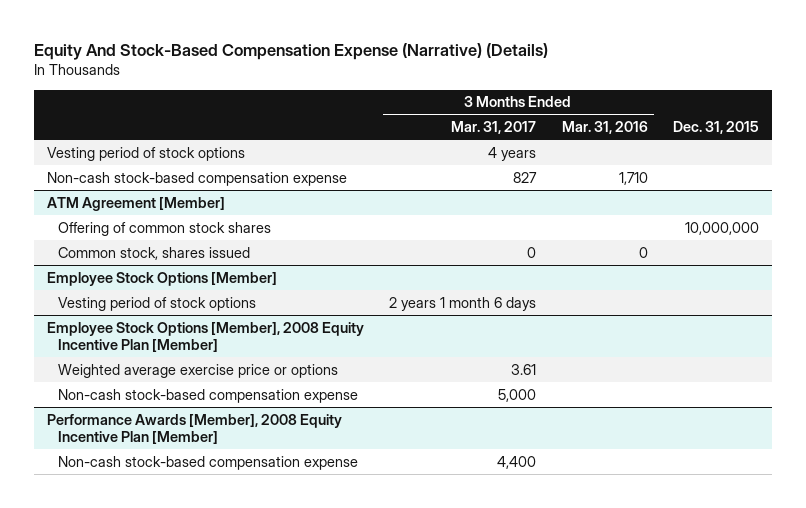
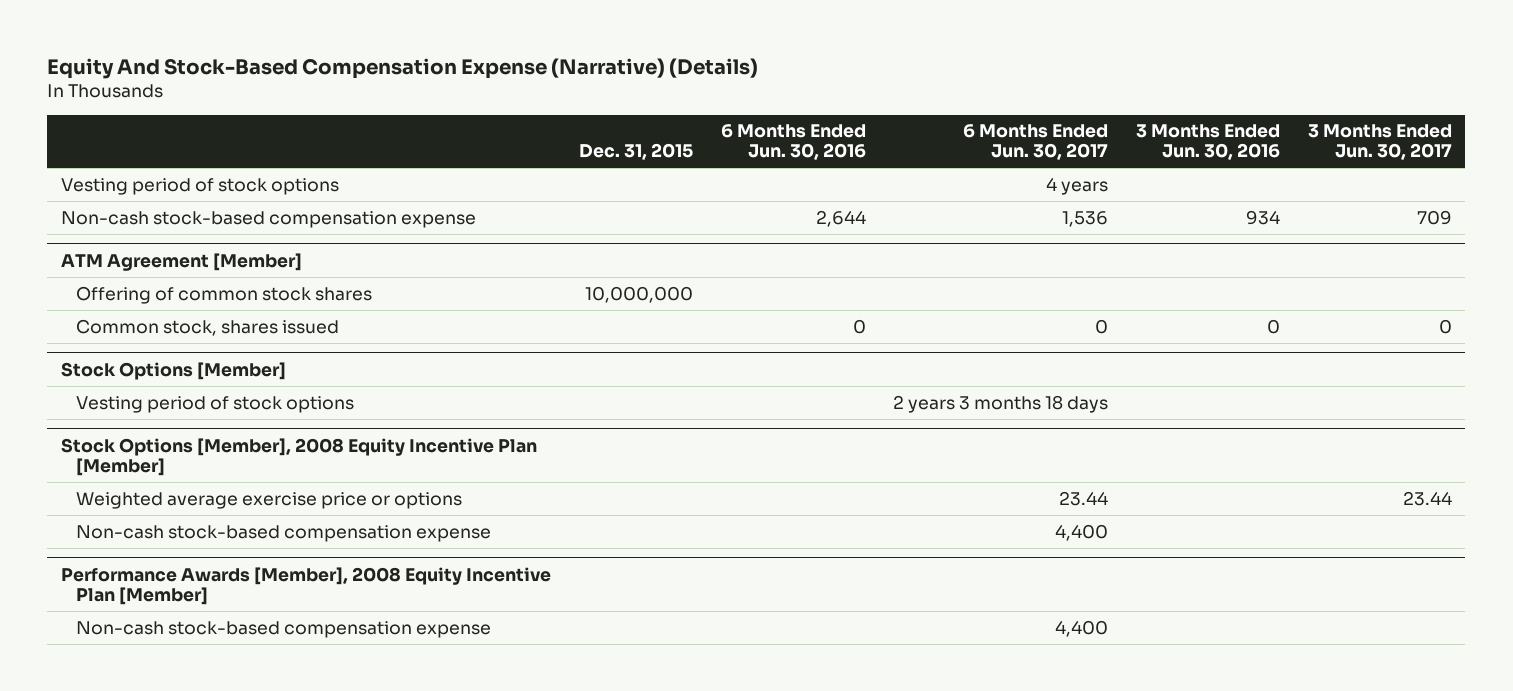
- | 3 Months Ended Mar. 31, 2017 | 3 Months Ended Mar. 31, 2016 | Dec. 31, 2015
+ | Dec. 31, 2015 | 6 Months Ended Jun. 30, 2016 | 6 Months Ended Jun. 30, 2017 | 3 Months Ended Jun. 30, 2016 | 3 Months Ended Jun. 30, 2017
- Employee Stock Options [Member]
+ Stock Options [Member]
- Employee Stock Options [Member], 2008 Equity Incentive Plan [Member]
+ Stock Options [Member], 2008 Equity Incentive Plan [Member]

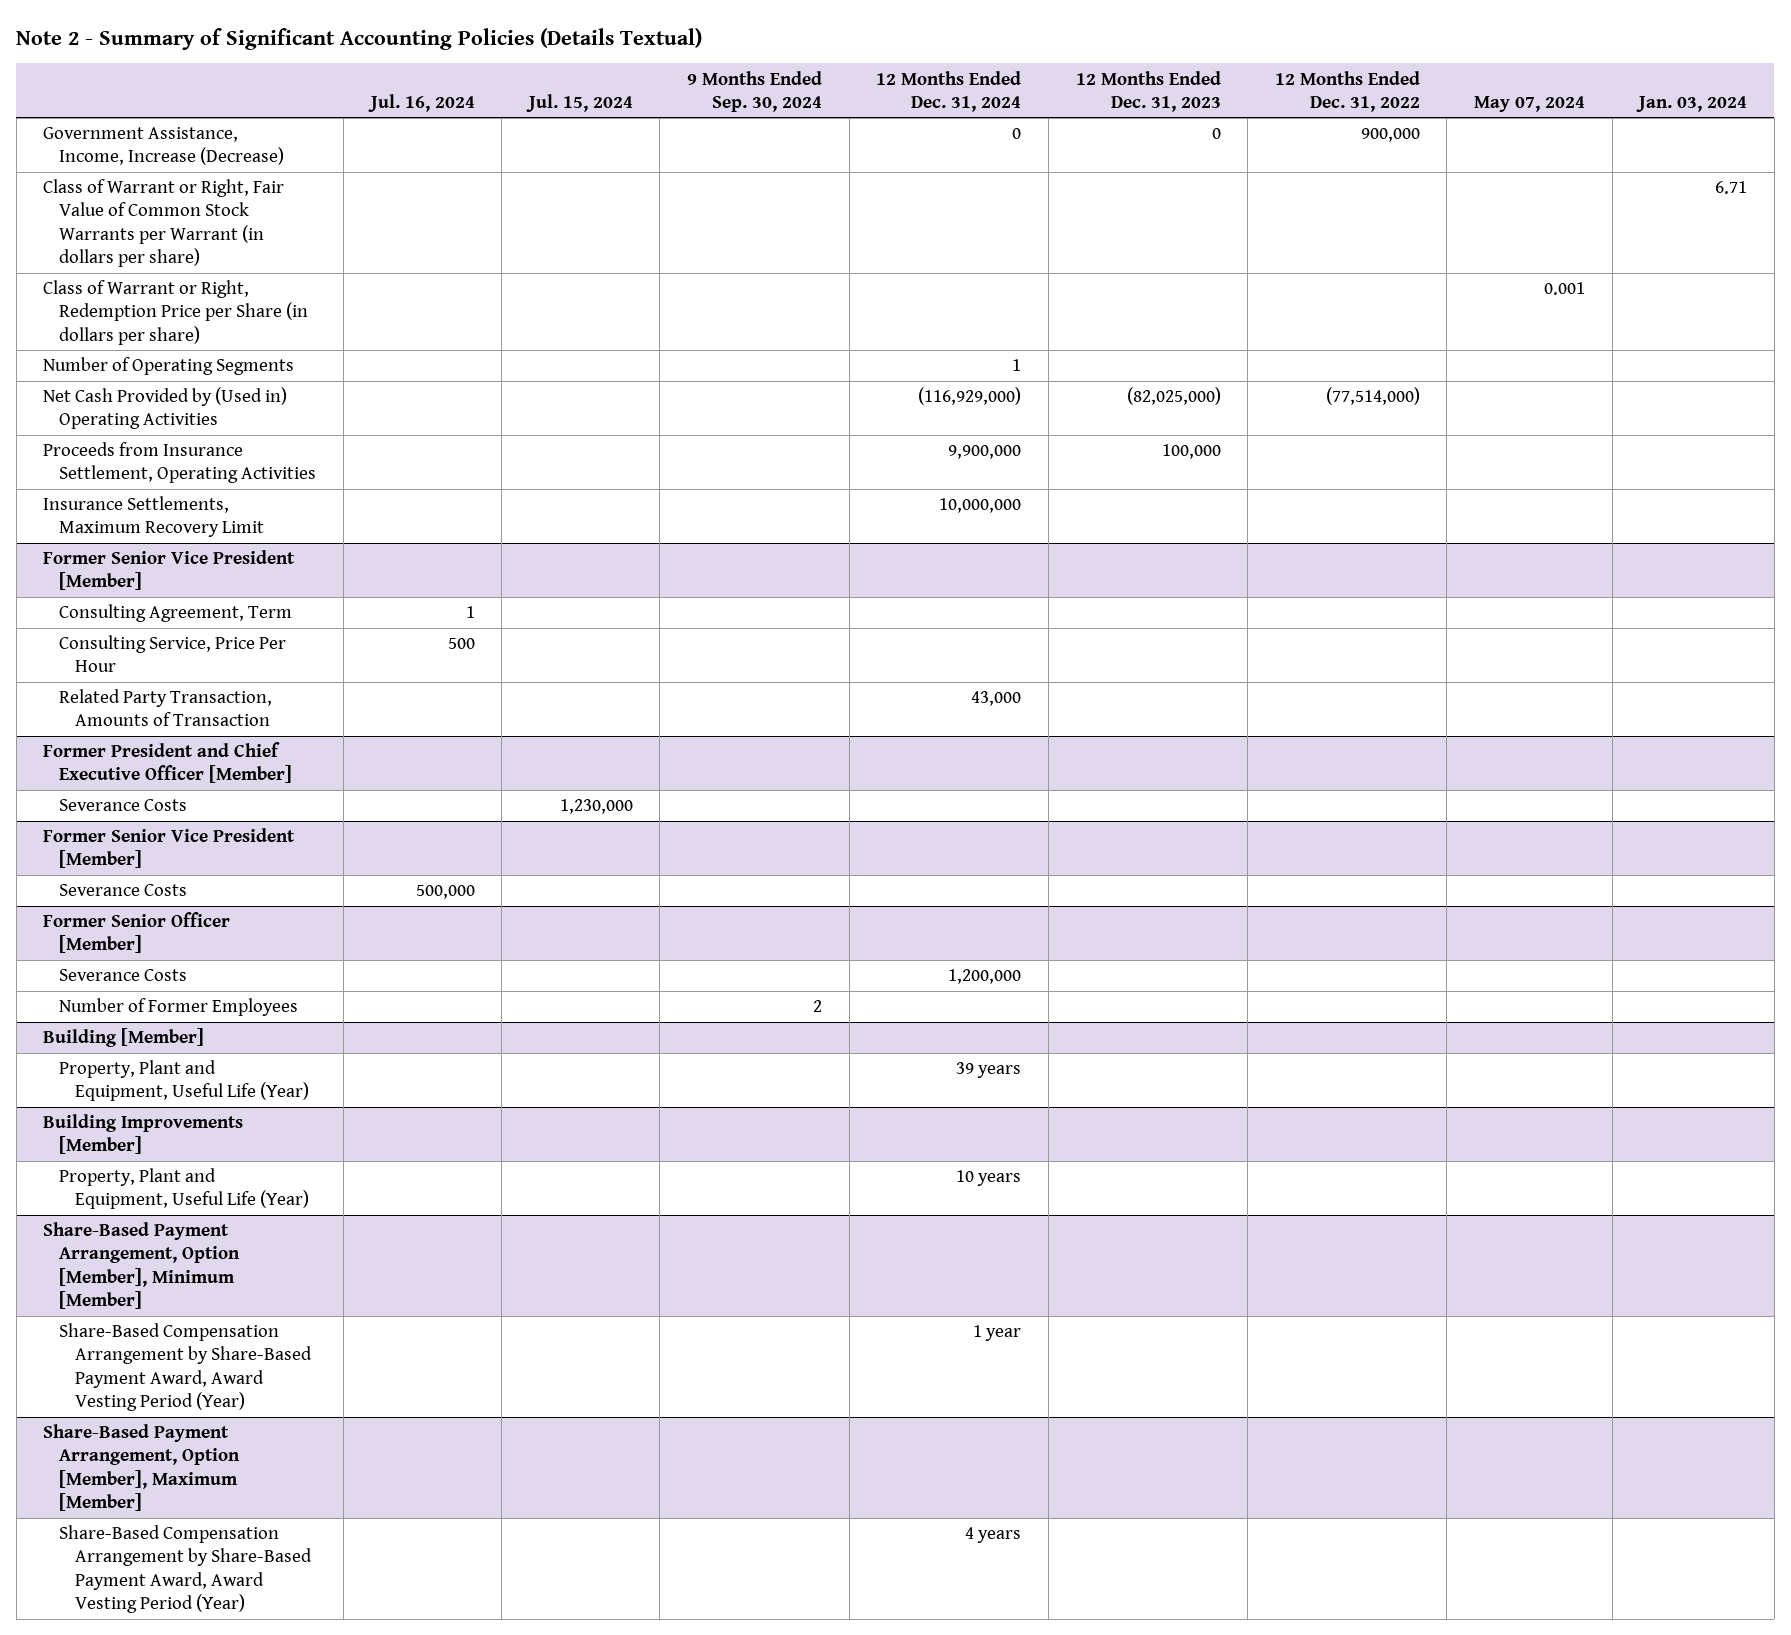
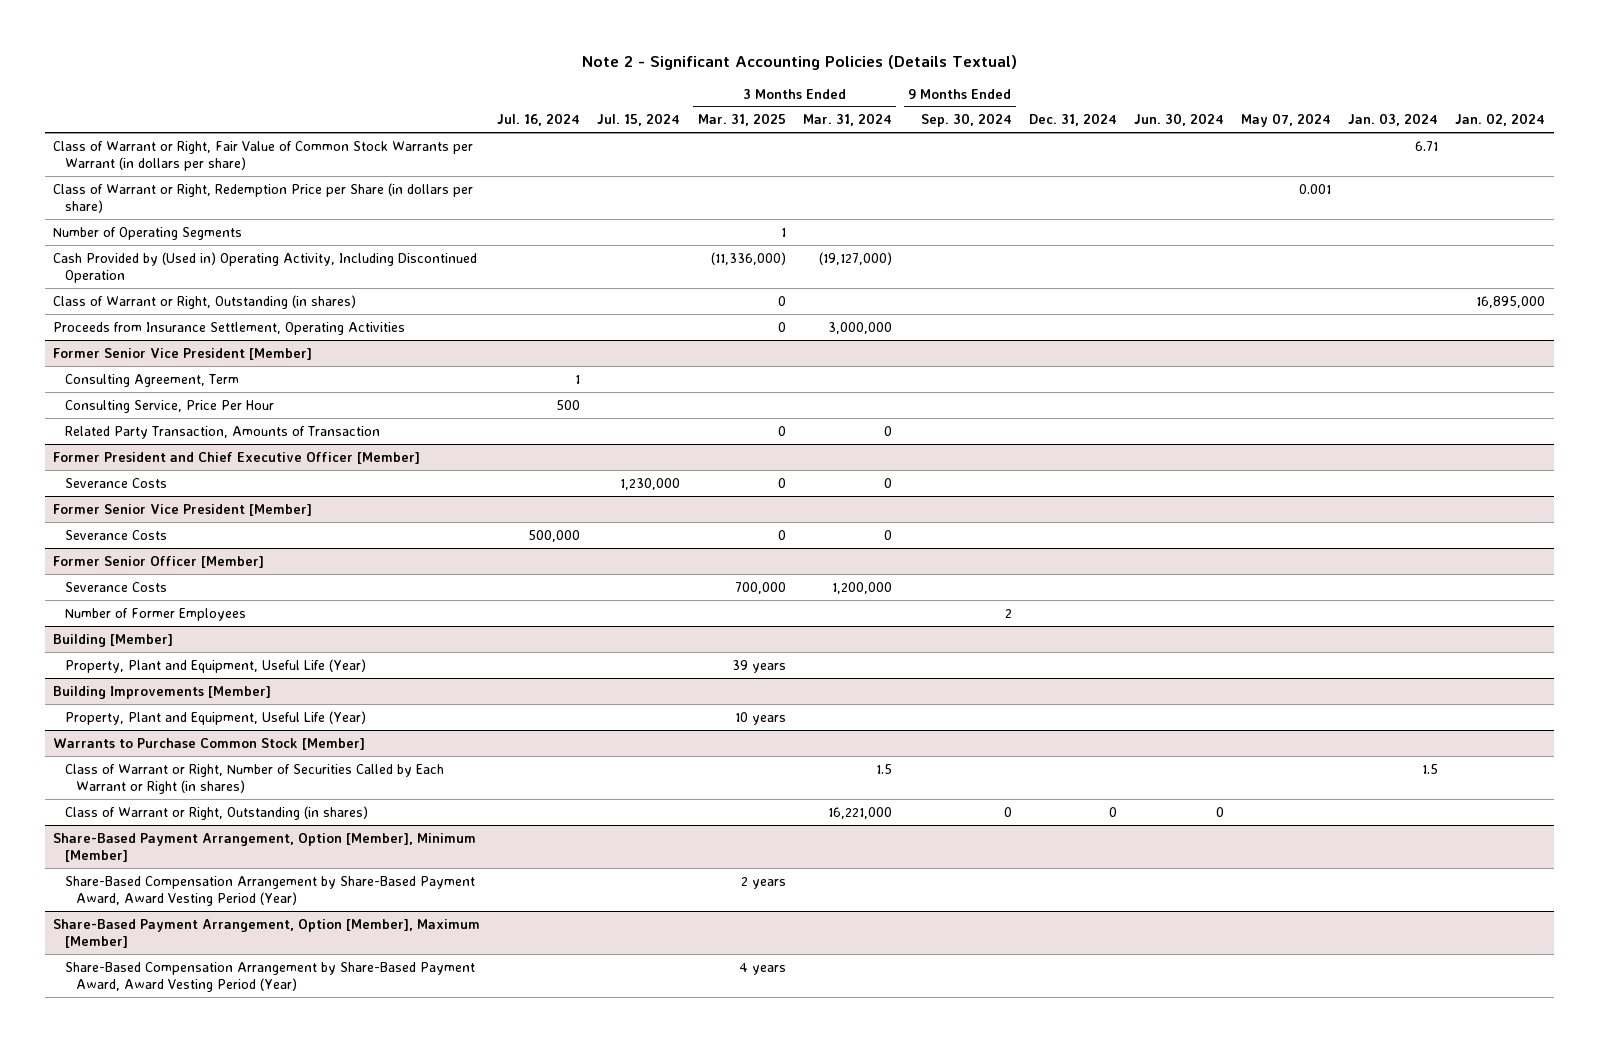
- Note 2 - Summary of Significant Accounting Policies (Details Textual)
+ Note 2 - Significant Accounting Policies (Details Textual)
- | Jul. 16, 2024 | Jul. 15, 2024 | 9 Months Ended Sep. 30, 2024 | 12 Months Ended Dec. 31, 2024 | 12 Months Ended Dec. 31, 2023 | 12 Months Ended Dec. 31, 2022 | May 07, 2024 | Jan. 03, 2024
+ | Jul. 16, 2024 | Jul. 15, 2024 | 3 Months Ended Mar. 31, 2025 | 3 Months Ended Mar. 31, 2024 | 9 Months Ended Sep. 30, 2024 | Dec. 31, 2024 | Jun. 30, 2024 | May 07, 2024 | Jan. 03, 2024 | Jan. 02, 2024
- Government Assistance, Income, Increase (Decrease) | | | | 0 | 0 | 900,000 | |
- Net Cash Provided by (Used in) Operating Activities | | | | (116,929,000) | (82,025,000) | (77,514,000) | |
+ Cash Provided by (Used in) Operating Activity, Including Discontinued Operation | | | (11,336,000) | (19,127,000) | | | | | |
+ Class of Warrant or Right, Outstanding (in shares) | | | 0 | | | | | | | 16,895,000
- Insurance Settlements, Maximum Recovery Limit | | | | 10,000,000 | | | |
+ Warrants to Purchase Common Stock [Member]
+ Class of Warrant or Right, Number of Securities Called by Each Warrant or Right (in shares) | | | | 1.5 | | | | | 1.5 |
+ Class of Warrant or Right, Outstanding (in shares) | | | | 16,221,000 | 0 | 0 | 0 | | |

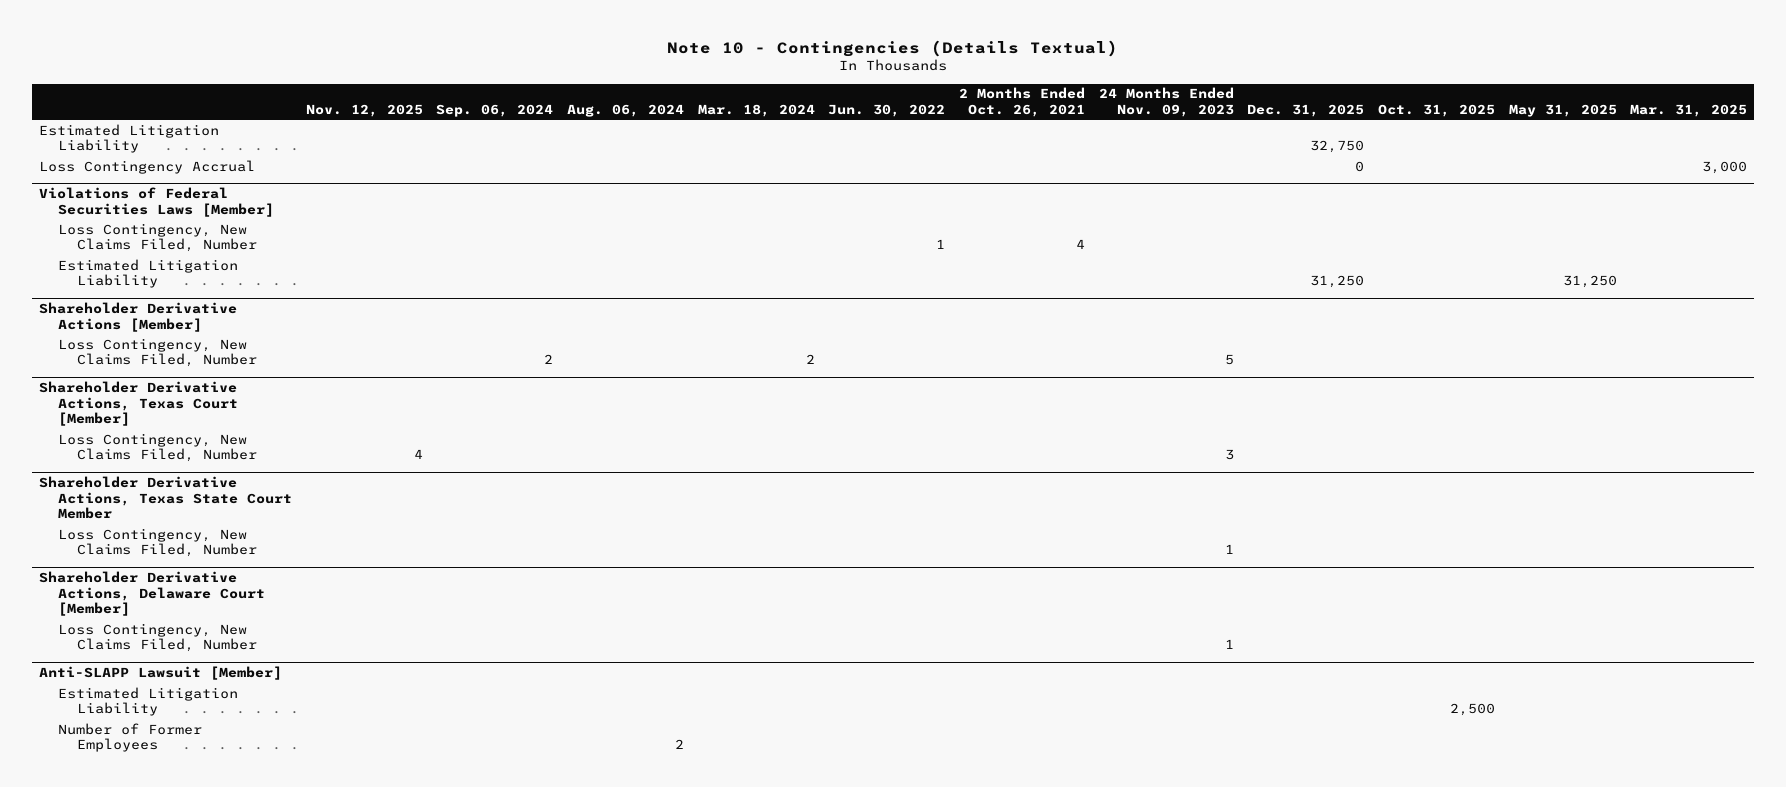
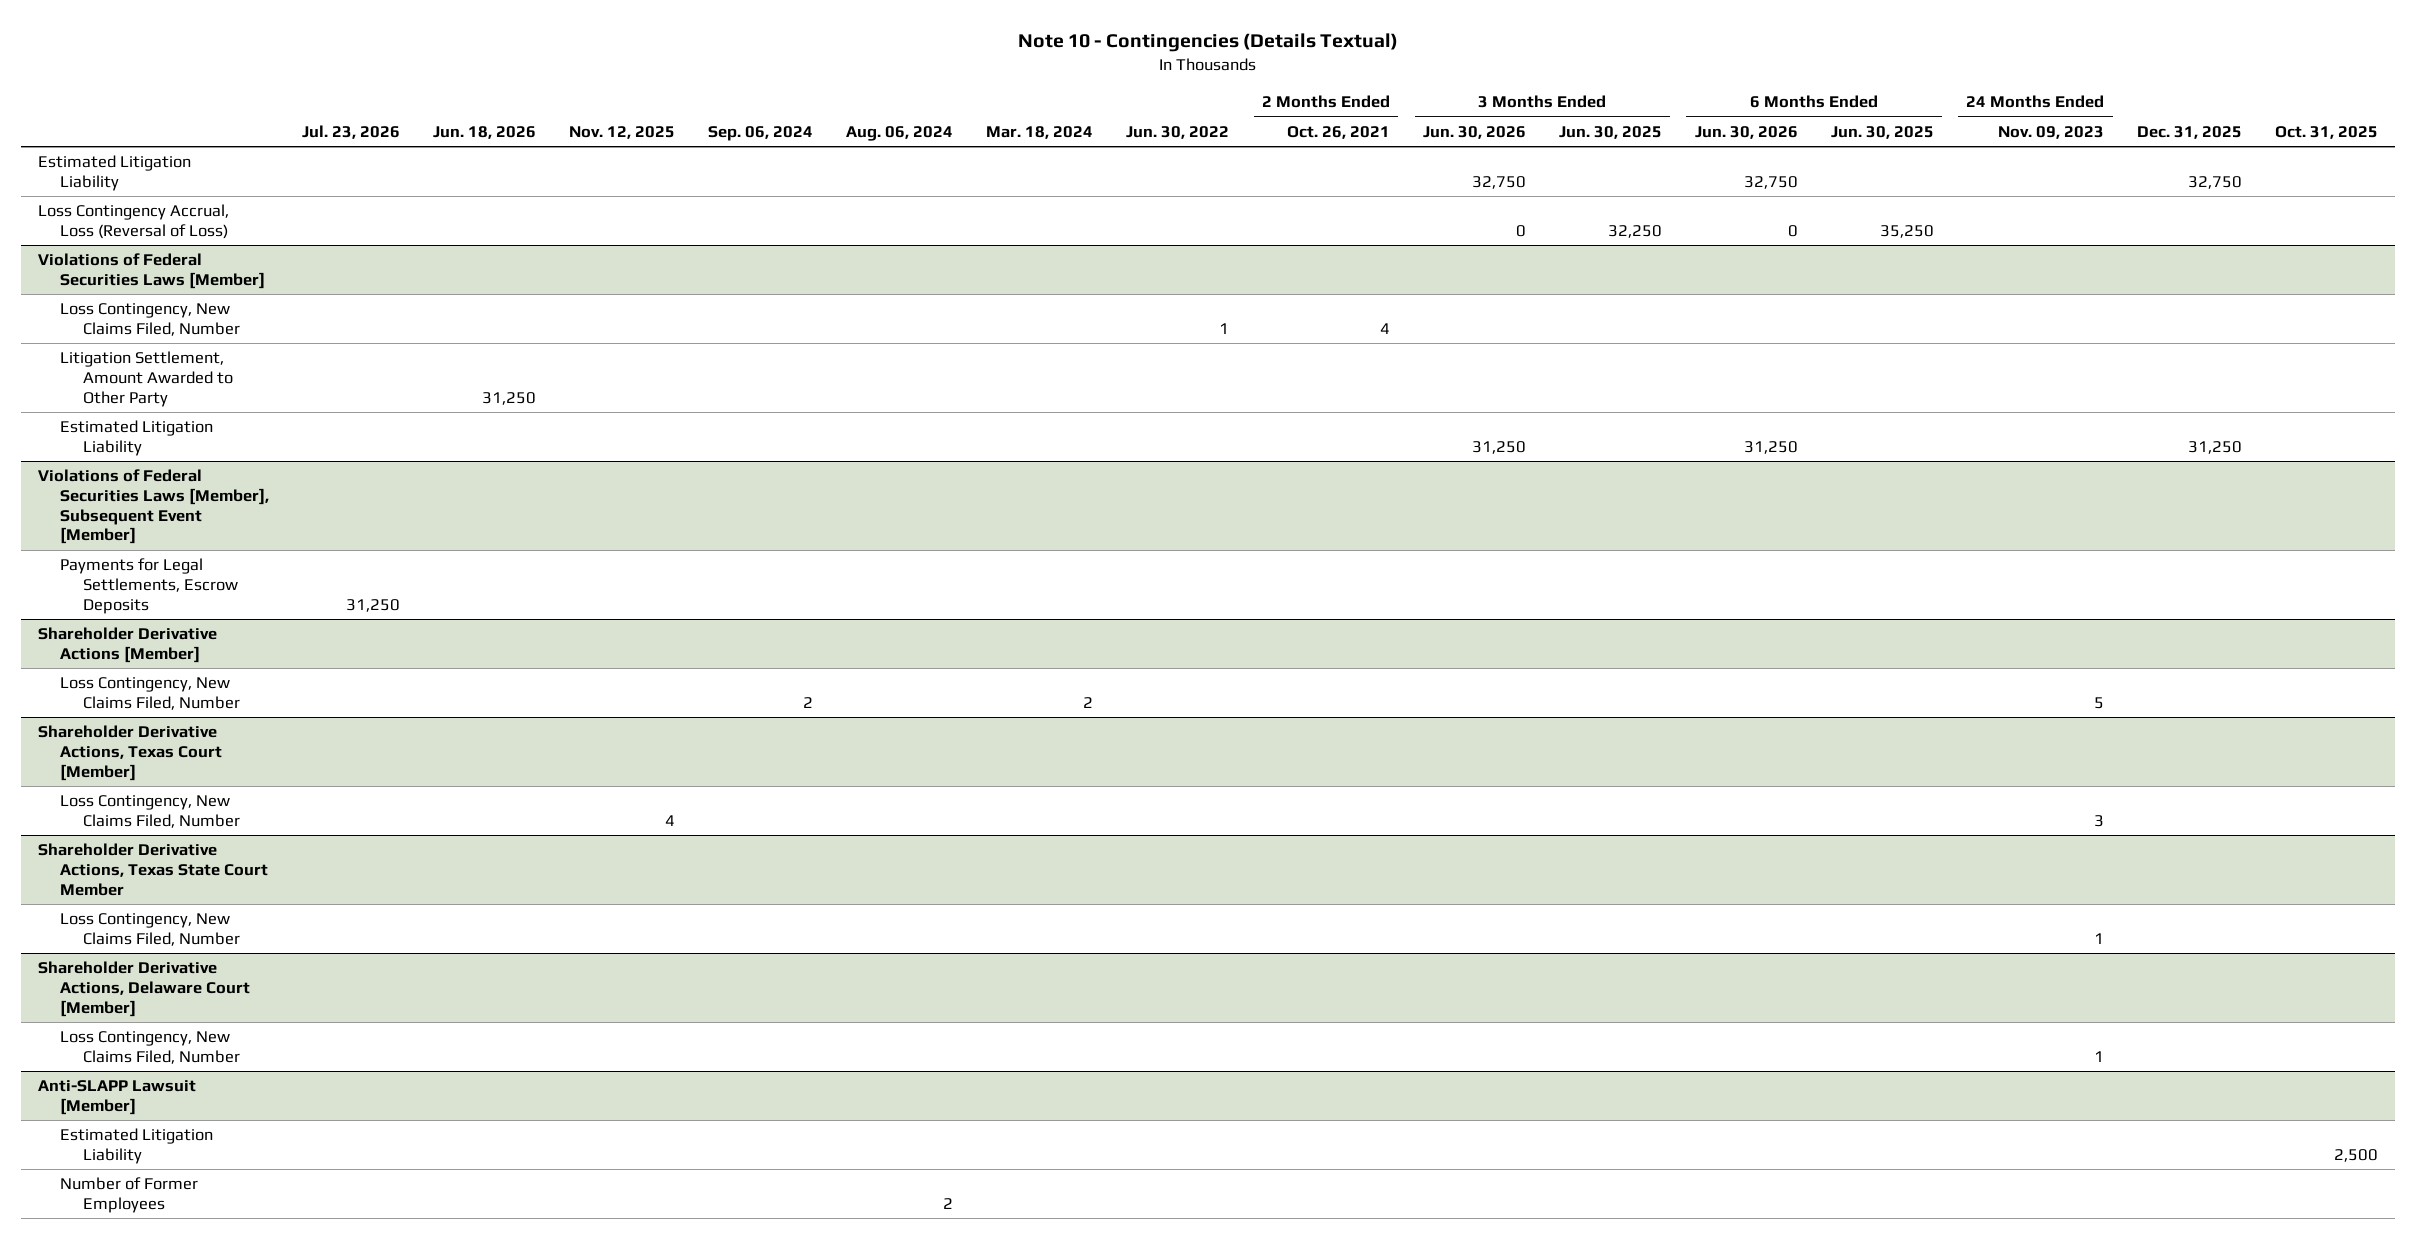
- | Nov. 12, 2025 | Sep. 06, 2024 | Aug. 06, 2024 | Mar. 18, 2024 | Jun. 30, 2022 | 2 Months Ended Oct. 26, 2021 | 24 Months Ended Nov. 09, 2023 | Dec. 31, 2025 | Oct. 31, 2025 | May 31, 2025 | Mar. 31, 2025
+ | Jul. 23, 2026 | Jun. 18, 2026 | Nov. 12, 2025 | Sep. 06, 2024 | Aug. 06, 2024 | Mar. 18, 2024 | Jun. 30, 2022 | 2 Months Ended Oct. 26, 2021 | 3 Months Ended Jun. 30, 2026 | 3 Months Ended Jun. 30, 2025 | 6 Months Ended Jun. 30, 2026 | 6 Months Ended Jun. 30, 2025 | 24 Months Ended Nov. 09, 2023 | Dec. 31, 2025 | Oct. 31, 2025
- Loss Contingency Accrual | | | | | | | | 0 | | | 3,000
+ Loss Contingency Accrual, Loss (Reversal of Loss) | | | | | | | | | 0 | 32,250 | 0 | 35,250 | | |
@ Violations of Federal Securities Laws [Member]
+ Litigation Settlement, Amount Awarded to Other Party | | 31,250 | | | | | | | | | | | | |
+ Violations of Federal Securities Laws [Member], Subsequent Event [Member]
+ Payments for Legal Settlements, Escrow Deposits | 31,250 | | | | | | | | | | | | | |

